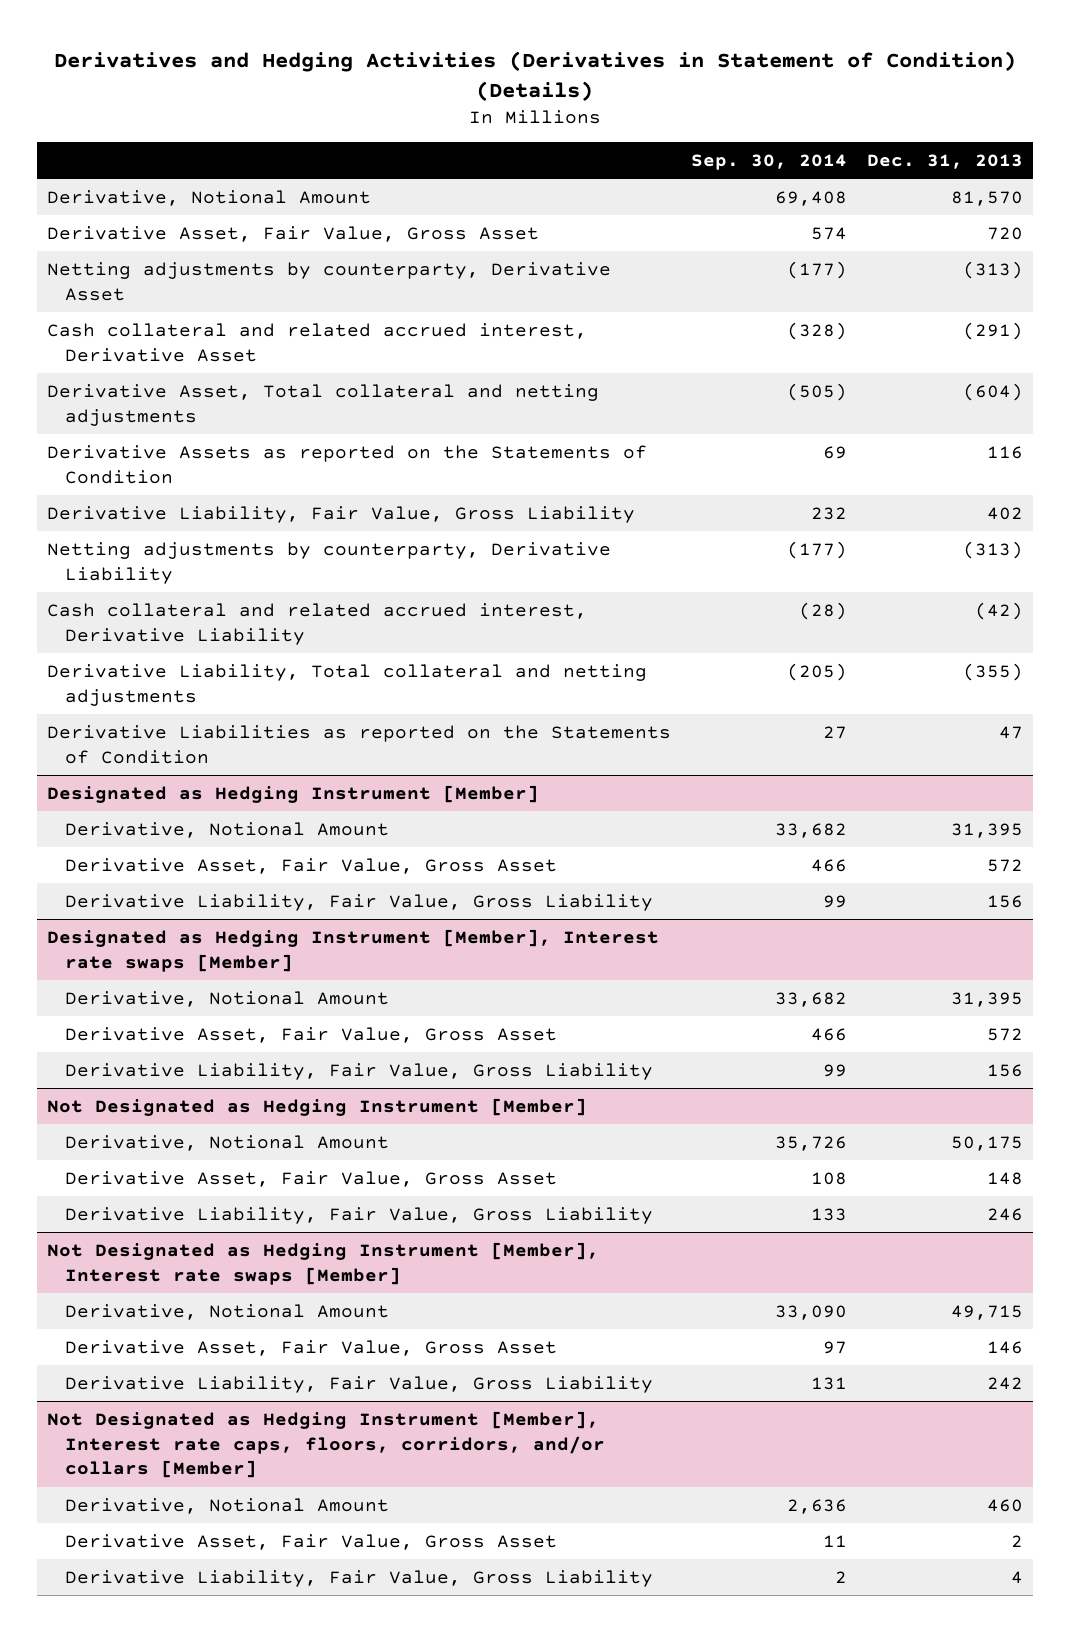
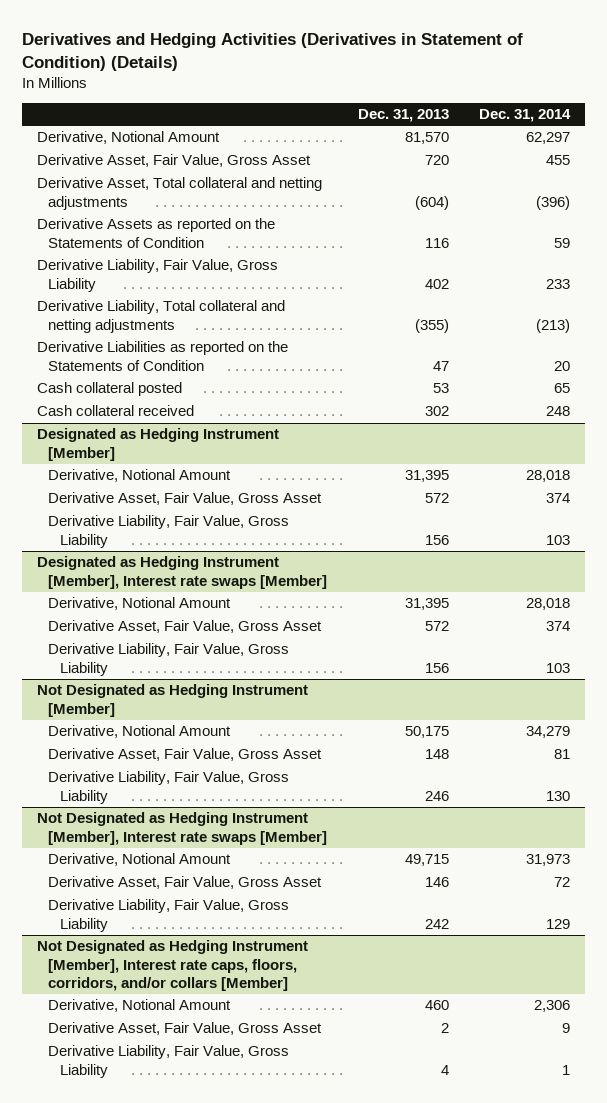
- | Sep. 30, 2014 | Dec. 31, 2013
+ | Dec. 31, 2013 | Dec. 31, 2014
- Netting adjustments by counterparty, Derivative Asset | (177) | (313)
- Cash collateral and related accrued interest, Derivative Asset | (328) | (291)
- Netting adjustments by counterparty, Derivative Liability | (177) | (313)
- Cash collateral and related accrued interest, Derivative Liability | (28) | (42)
+ Cash collateral posted | 53 | 65
+ Cash collateral received | 302 | 248

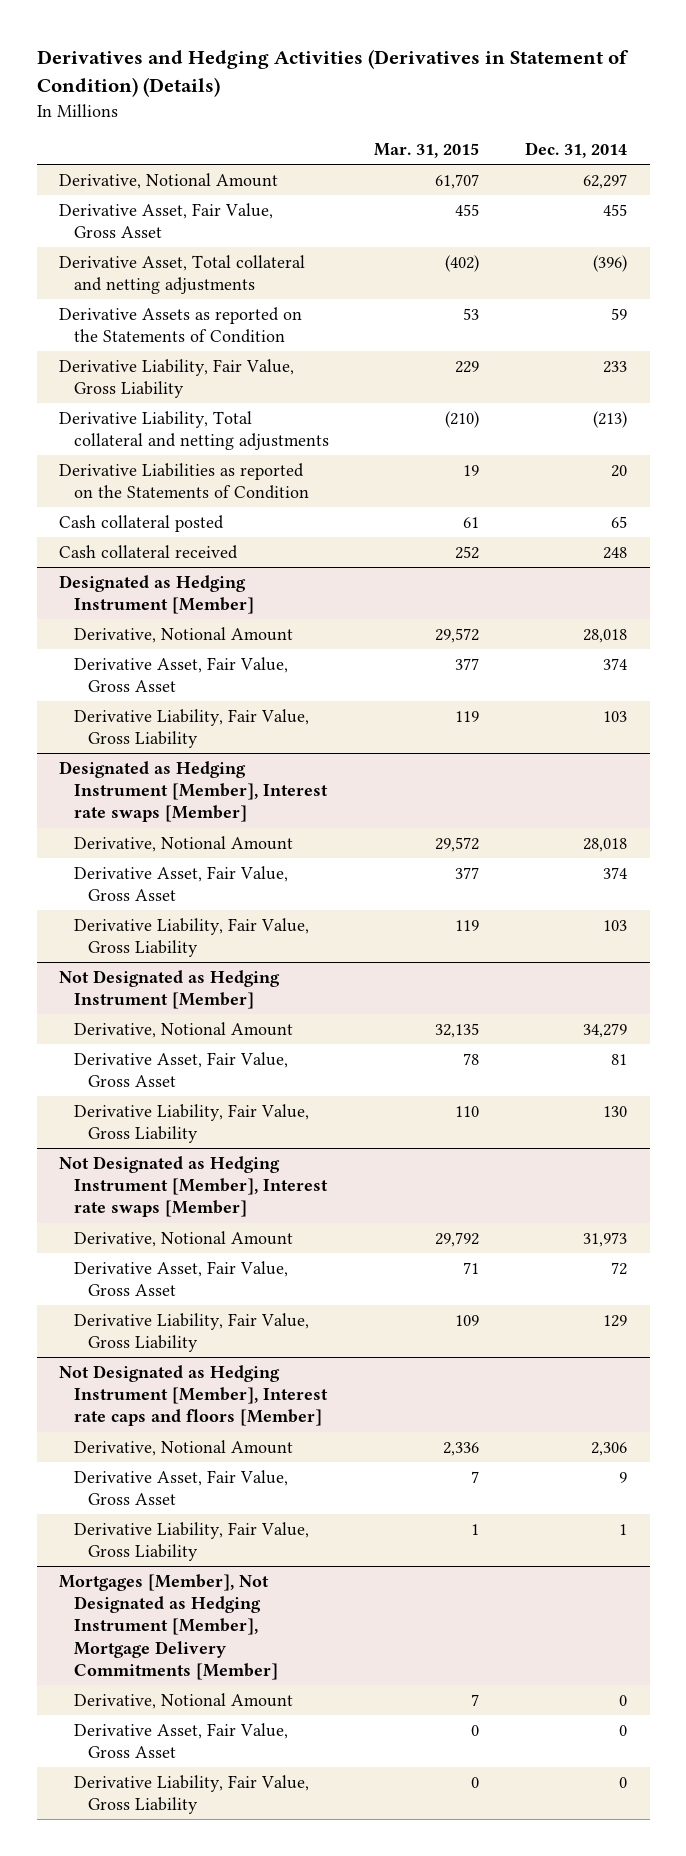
- | Dec. 31, 2013 | Dec. 31, 2014
+ | Mar. 31, 2015 | Dec. 31, 2014
- Not Designated as Hedging Instrument [Member], Interest rate caps, floors, corridors, and/or collars [Member]
+ Not Designated as Hedging Instrument [Member], Interest rate caps and floors [Member]
+ Mortgages [Member], Not Designated as Hedging Instrument [Member], Mortgage Delivery Commitments [Member]
+ Derivative, Notional Amount | 7 | 0
+ Derivative Asset, Fair Value, Gross Asset | 0 | 0
+ Derivative Liability, Fair Value, Gross Liability | 0 | 0

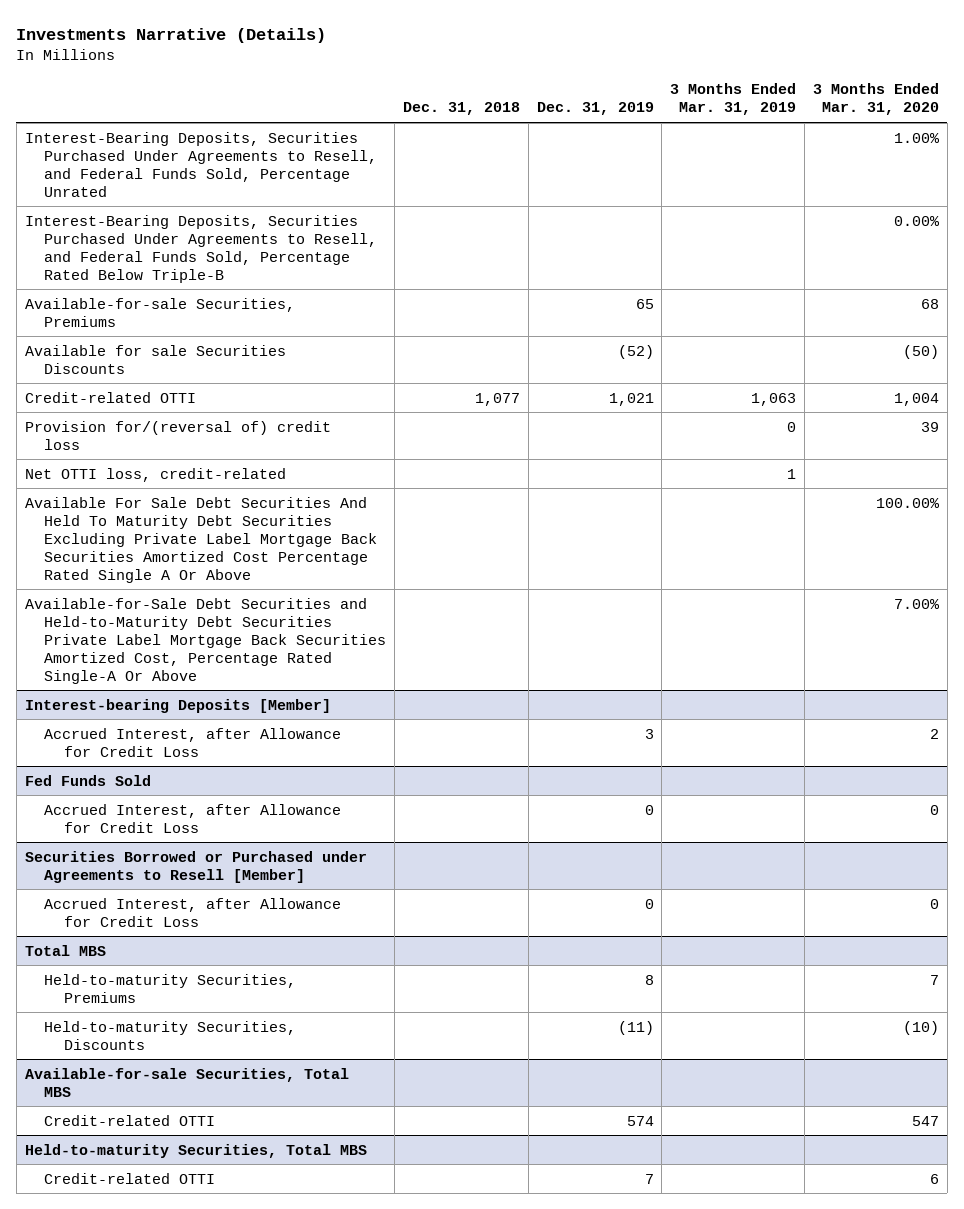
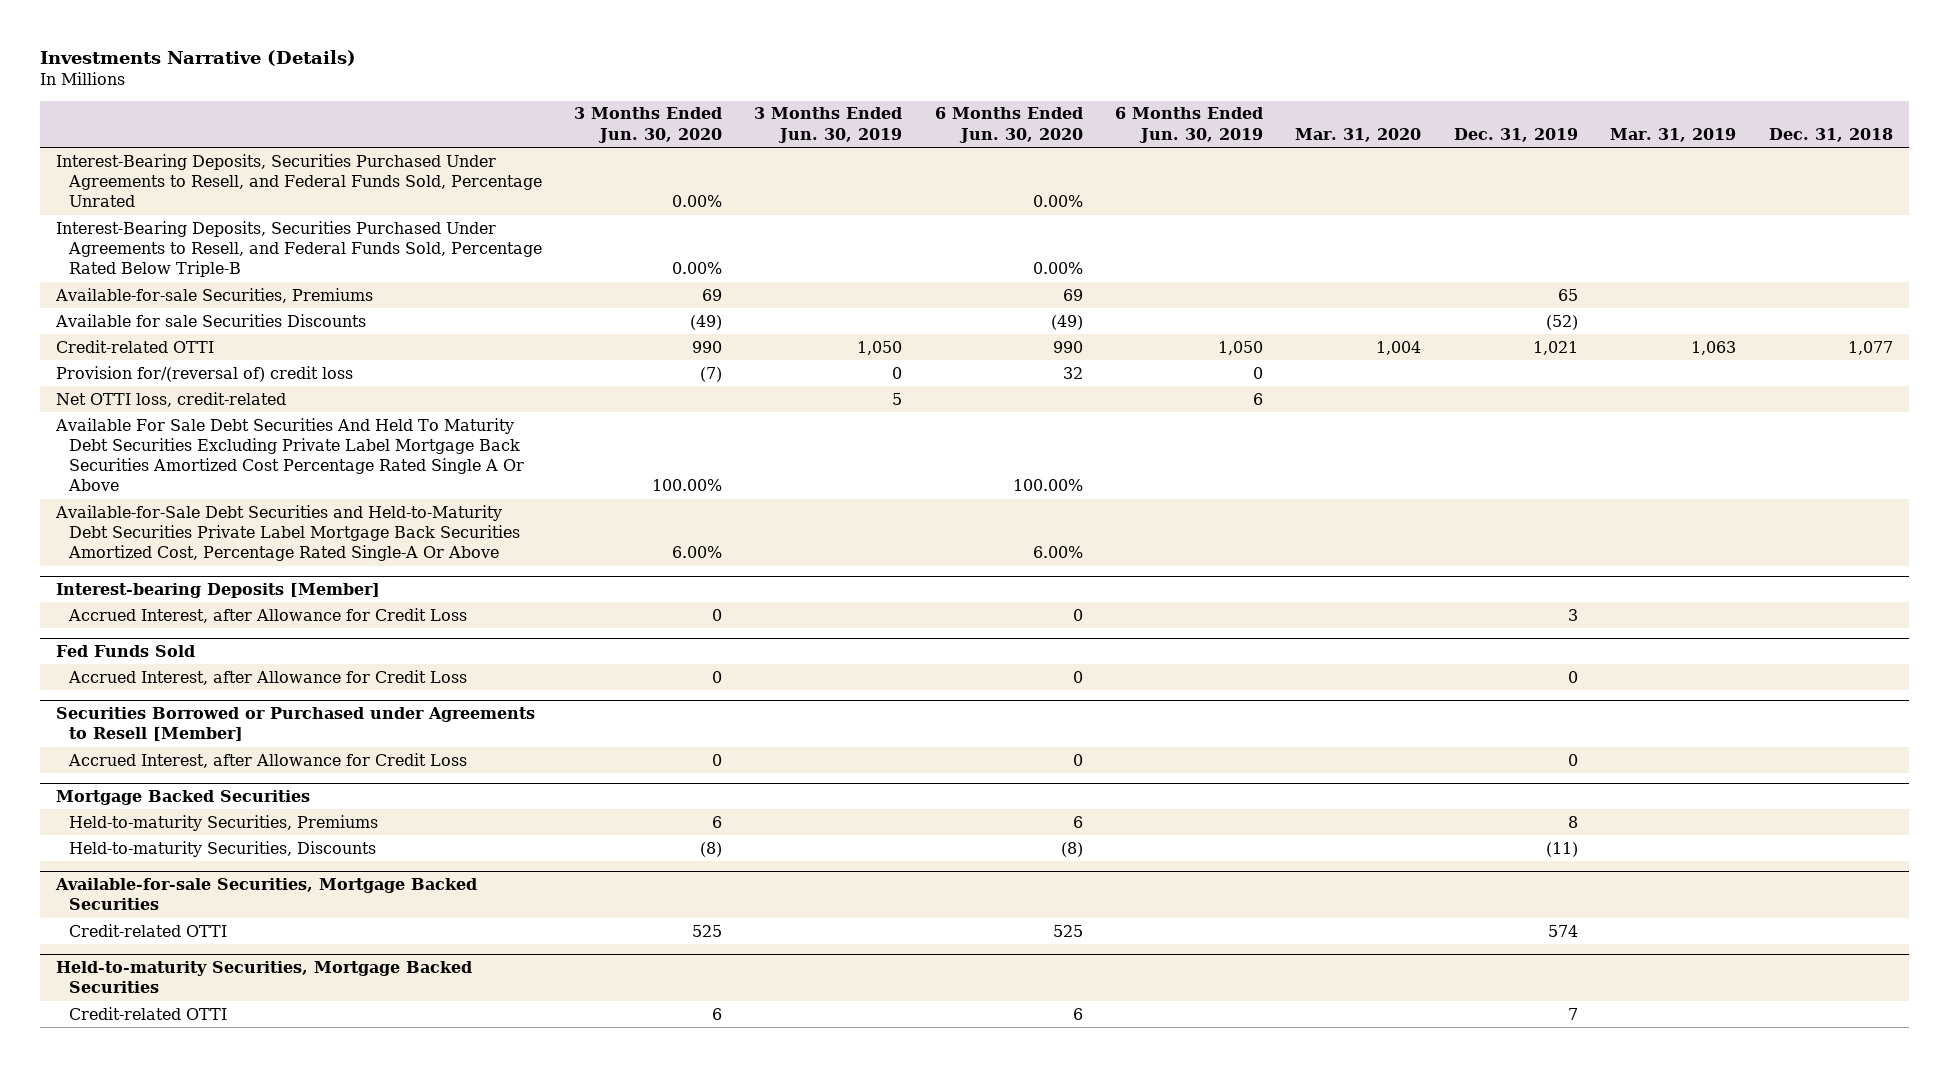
- | Dec. 31, 2018 | Dec. 31, 2019 | 3 Months Ended Mar. 31, 2019 | 3 Months Ended Mar. 31, 2020
+ | 3 Months Ended Jun. 30, 2020 | 3 Months Ended Jun. 30, 2019 | 6 Months Ended Jun. 30, 2020 | 6 Months Ended Jun. 30, 2019 | Mar. 31, 2020 | Dec. 31, 2019 | Mar. 31, 2019 | Dec. 31, 2018
- Total MBS
+ Mortgage Backed Securities
- Available-for-sale Securities, Total MBS
+ Available-for-sale Securities, Mortgage Backed Securities
- Held-to-maturity Securities, Total MBS
+ Held-to-maturity Securities, Mortgage Backed Securities

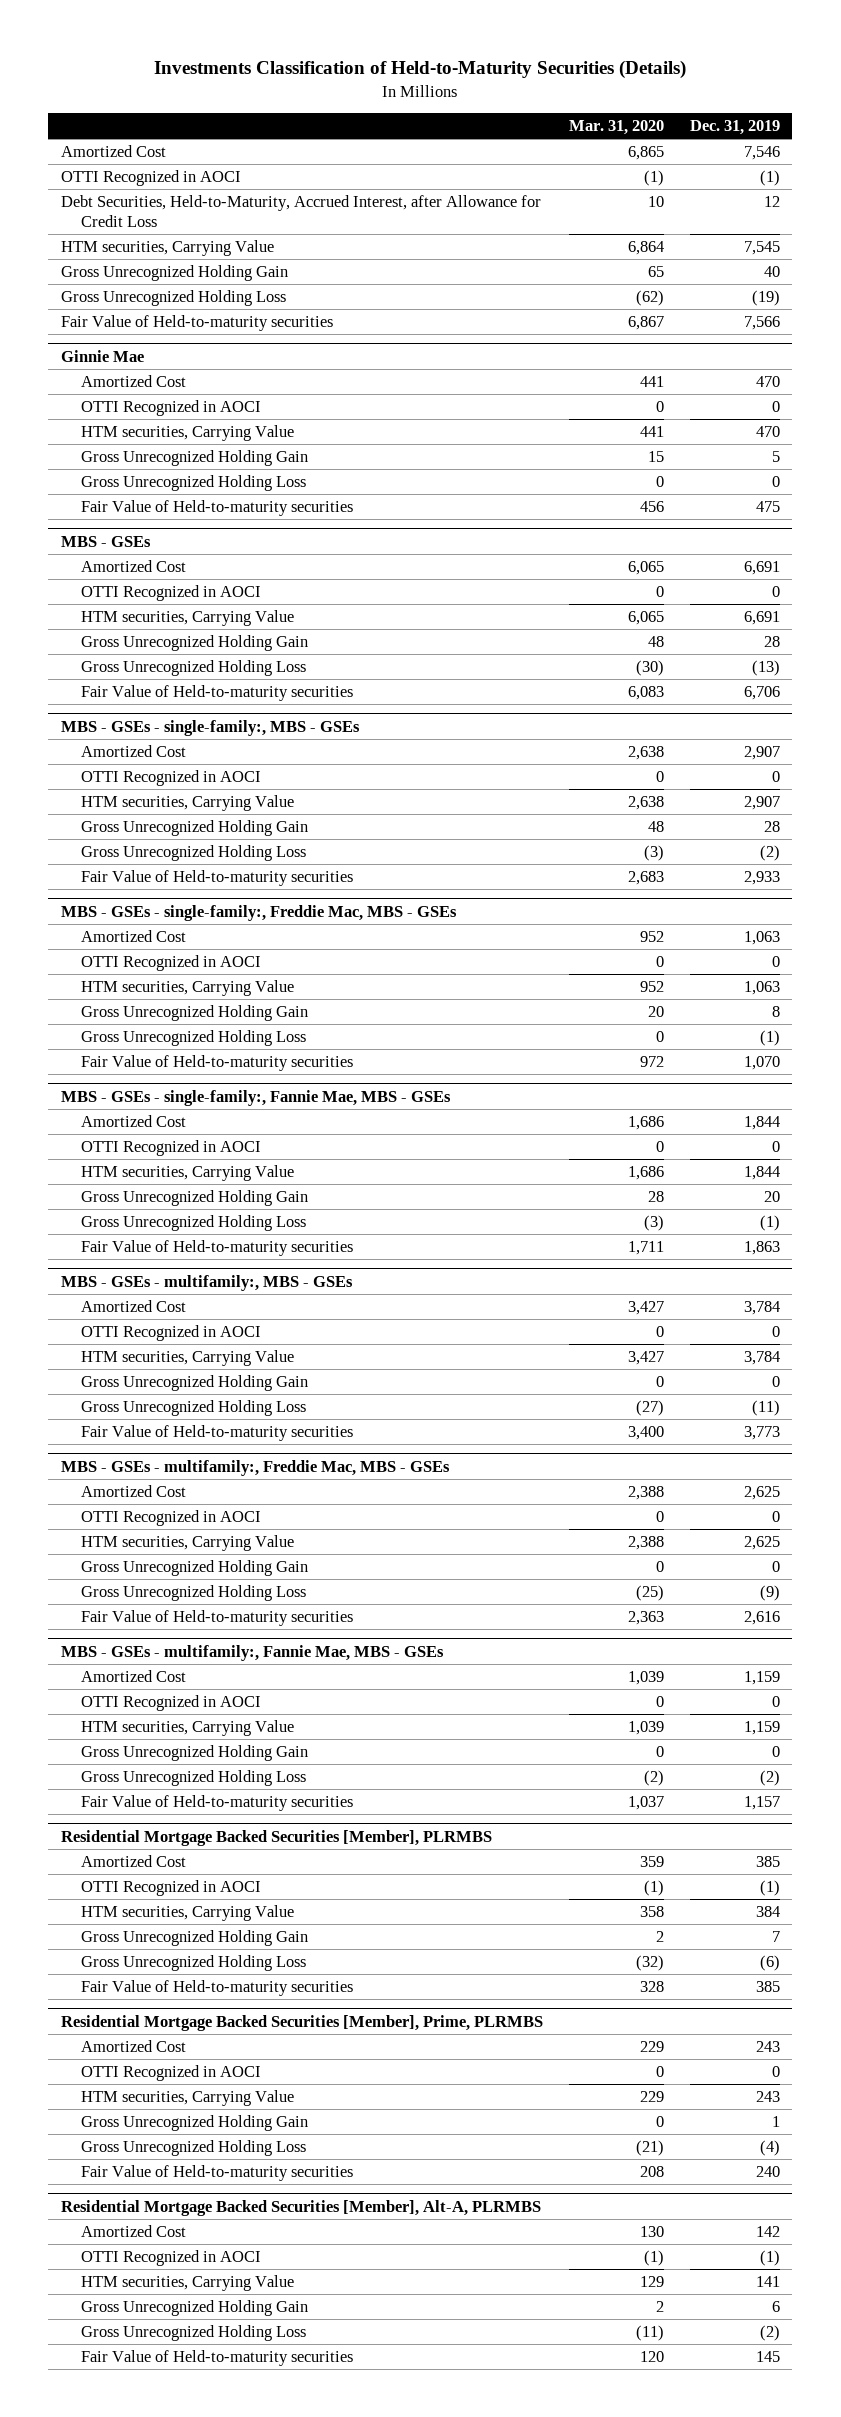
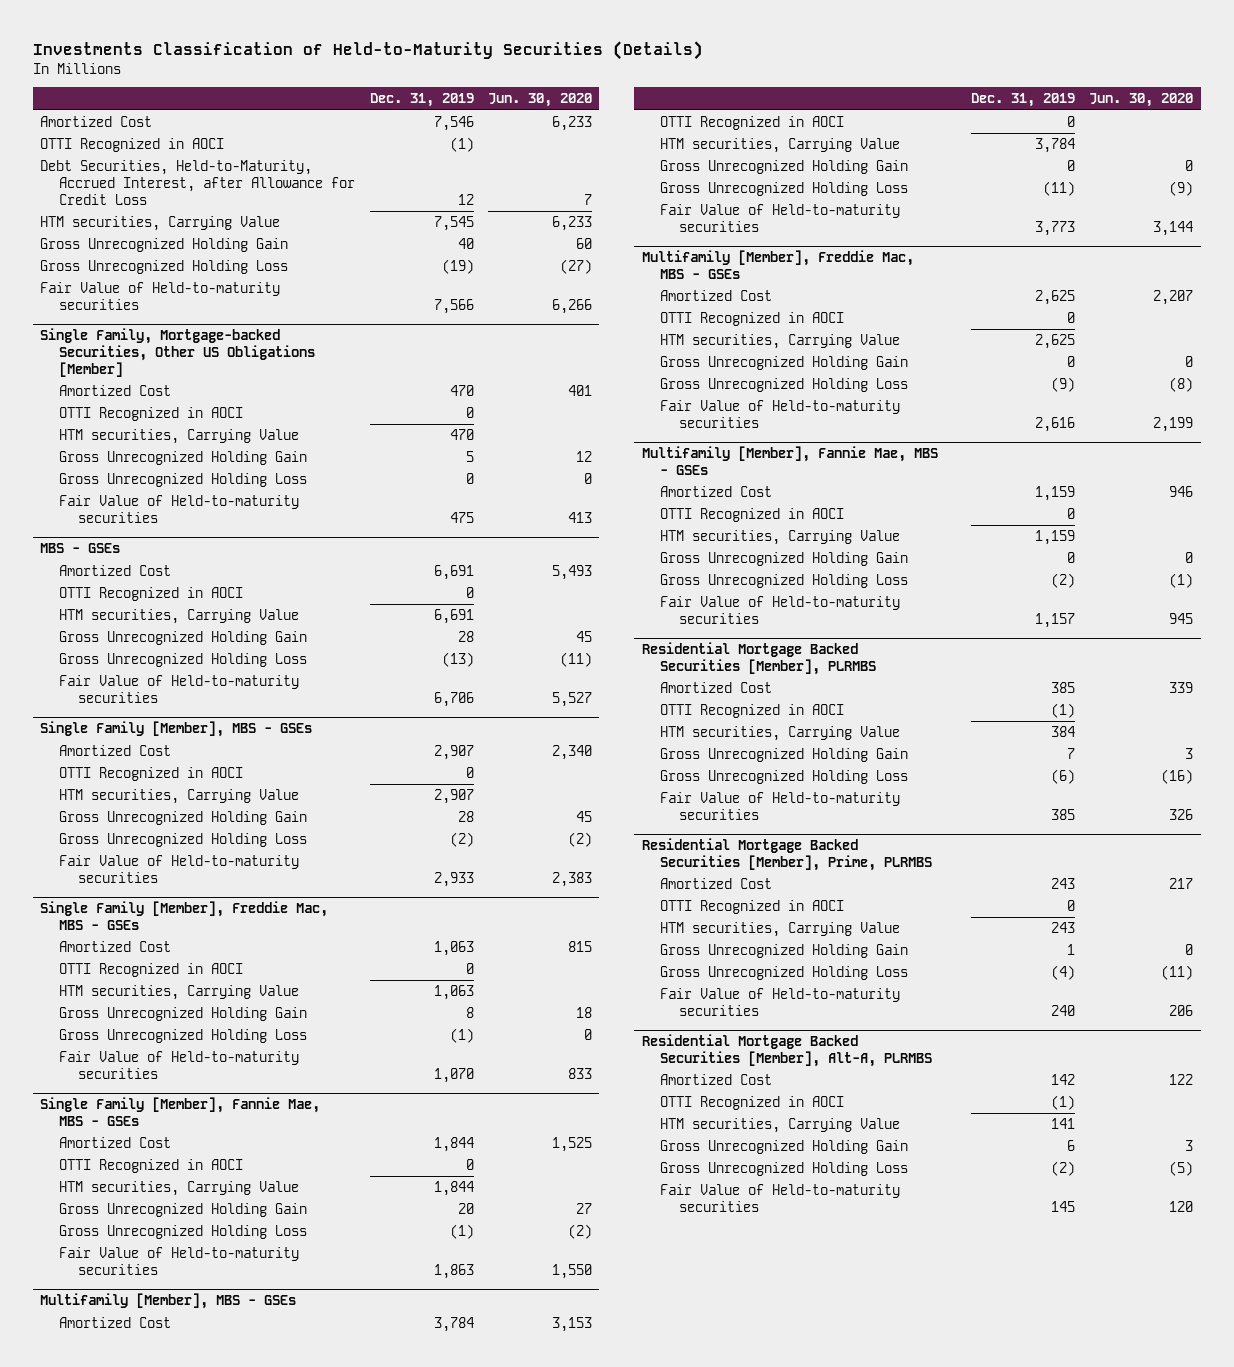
- | Mar. 31, 2020 | Dec. 31, 2019
+ | Dec. 31, 2019 | Jun. 30, 2020
- Ginnie Mae
+ Single Family, Mortgage-backed Securities, Other US Obligations [Member]
- MBS - GSEs - single-family:, MBS - GSEs
+ Single Family [Member], MBS - GSEs
- MBS - GSEs - single-family:, Freddie Mac, MBS - GSEs
+ Single Family [Member], Freddie Mac, MBS - GSEs
- MBS - GSEs - single-family:, Fannie Mae, MBS - GSEs
+ Single Family [Member], Fannie Mae, MBS - GSEs
- MBS - GSEs - multifamily:, MBS - GSEs
+ Multifamily [Member], MBS - GSEs
- MBS - GSEs - multifamily:, Freddie Mac, MBS - GSEs
+ Multifamily [Member], Freddie Mac, MBS - GSEs
- MBS - GSEs - multifamily:, Fannie Mae, MBS - GSEs
+ Multifamily [Member], Fannie Mae, MBS - GSEs

